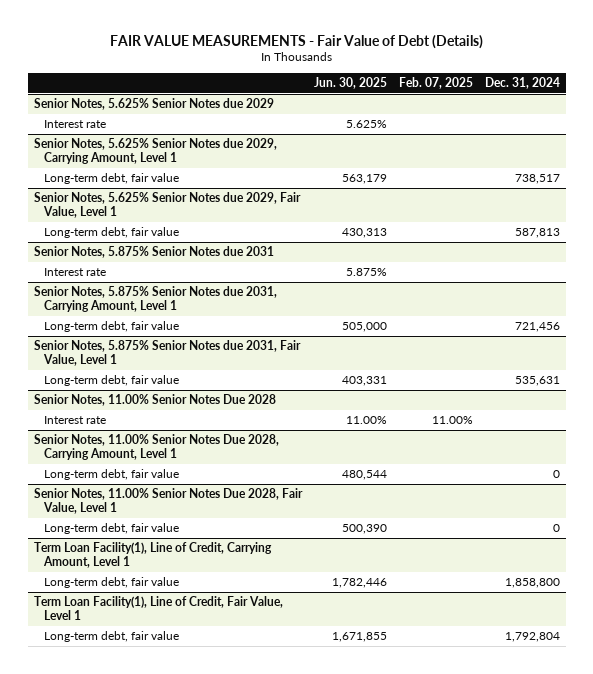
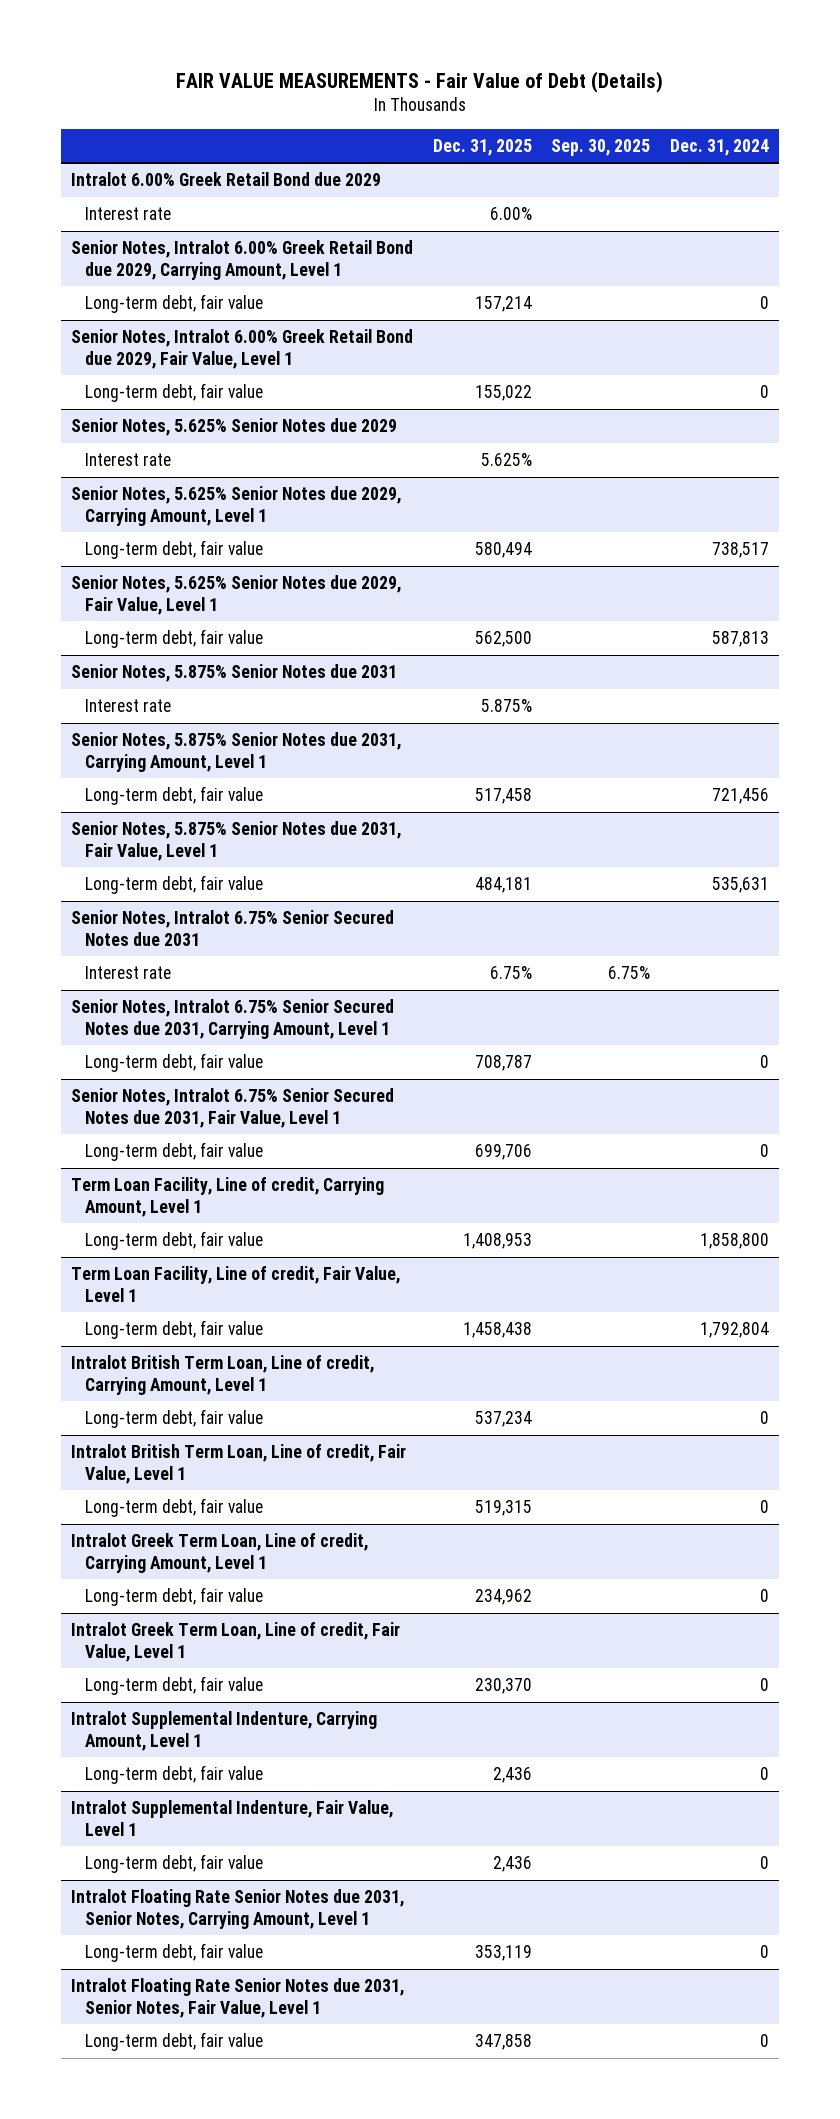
- | Jun. 30, 2025 | Feb. 07, 2025 | Dec. 31, 2024
+ | Dec. 31, 2025 | Sep. 30, 2025 | Dec. 31, 2024
+ Intralot 6.00% Greek Retail Bond due 2029
+ Interest rate | 6.00% | |
+ Senior Notes, Intralot 6.00% Greek Retail Bond due 2029, Carrying Amount, Level 1
+ Long-term debt, fair value | 157,214 | | 0
+ Senior Notes, Intralot 6.00% Greek Retail Bond due 2029, Fair Value, Level 1
+ Long-term debt, fair value | 155,022 | | 0
- Senior Notes, 11.00% Senior Notes Due 2028
+ Senior Notes, Intralot 6.75% Senior Secured Notes due 2031
- Senior Notes, 11.00% Senior Notes Due 2028, Carrying Amount, Level 1
+ Senior Notes, Intralot 6.75% Senior Secured Notes due 2031, Carrying Amount, Level 1
- Senior Notes, 11.00% Senior Notes Due 2028, Fair Value, Level 1
+ Senior Notes, Intralot 6.75% Senior Secured Notes due 2031, Fair Value, Level 1
- Term Loan Facility(1), Line of Credit, Carrying Amount, Level 1
+ Term Loan Facility, Line of credit, Carrying Amount, Level 1
- Term Loan Facility(1), Line of Credit, Fair Value, Level 1
+ Term Loan Facility, Line of credit, Fair Value, Level 1
+ Intralot British Term Loan, Line of credit, Carrying Amount, Level 1
+ Long-term debt, fair value | 537,234 | | 0
+ Intralot British Term Loan, Line of credit, Fair Value, Level 1
+ Long-term debt, fair value | 519,315 | | 0
+ Intralot Greek Term Loan, Line of credit, Carrying Amount, Level 1
+ Long-term debt, fair value | 234,962 | | 0
+ Intralot Greek Term Loan, Line of credit, Fair Value, Level 1
+ Long-term debt, fair value | 230,370 | | 0
+ Intralot Supplemental Indenture, Carrying Amount, Level 1
+ Long-term debt, fair value | 2,436 | | 0
+ Intralot Supplemental Indenture, Fair Value, Level 1
+ Long-term debt, fair value | 2,436 | | 0
+ Intralot Floating Rate Senior Notes due 2031, Senior Notes, Carrying Amount, Level 1
+ Long-term debt, fair value | 353,119 | | 0
+ Intralot Floating Rate Senior Notes due 2031, Senior Notes, Fair Value, Level 1
+ Long-term debt, fair value | 347,858 | | 0

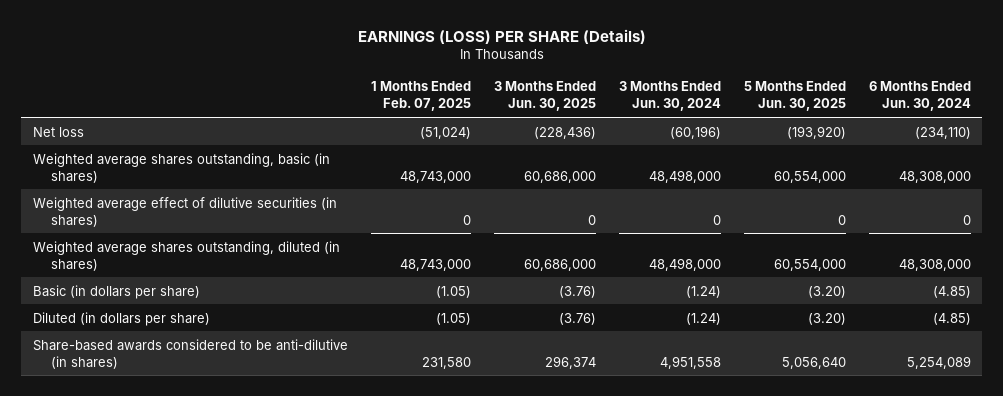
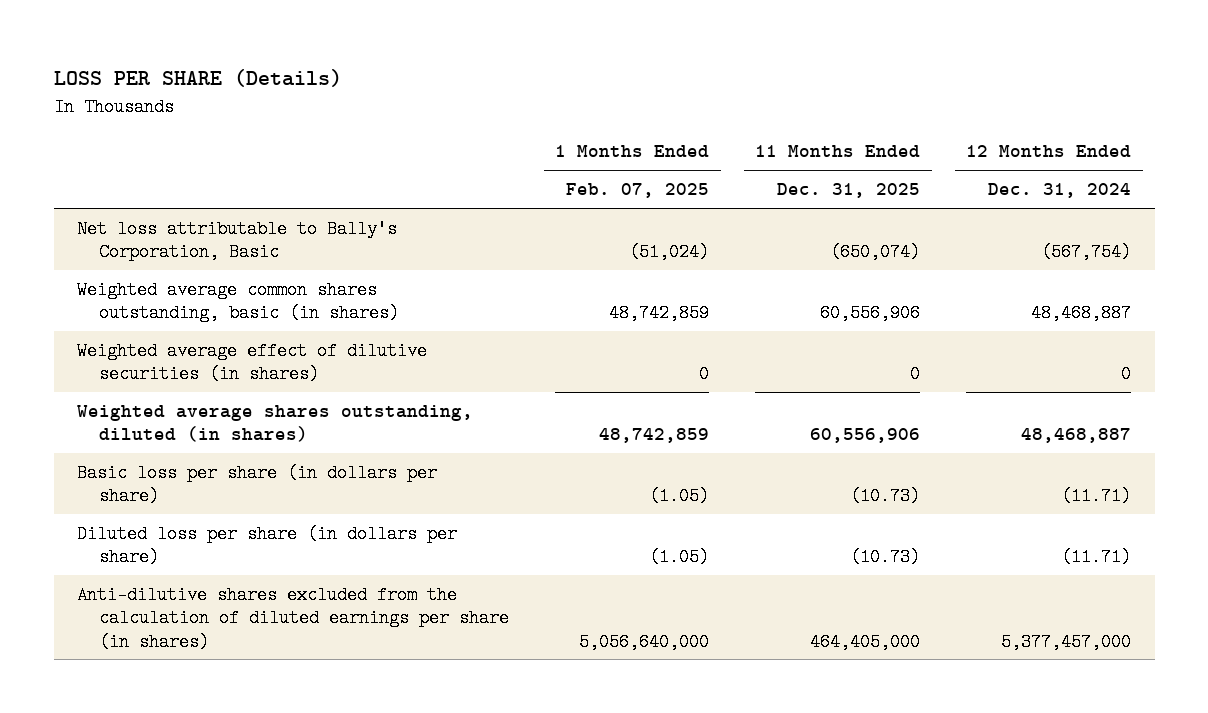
- EARNINGS (LOSS) PER SHARE (Details)
+ LOSS PER SHARE (Details)
- | 1 Months Ended Feb. 07, 2025 | 3 Months Ended Jun. 30, 2025 | 3 Months Ended Jun. 30, 2024 | 5 Months Ended Jun. 30, 2025 | 6 Months Ended Jun. 30, 2024
+ | 1 Months Ended Feb. 07, 2025 | 11 Months Ended Dec. 31, 2025 | 12 Months Ended Dec. 31, 2024
- Net loss | (51,024) | (228,436) | (60,196) | (193,920) | (234,110)
- Weighted average shares outstanding, basic (in shares) | 48,743,000 | 60,686,000 | 48,498,000 | 60,554,000 | 48,308,000
+ Net loss attributable to Bally's Corporation, Basic | (51,024) | (650,074) | (567,754)
+ Weighted average common shares outstanding, basic (in shares) | 48,742,859 | 60,556,906 | 48,468,887
- Weighted average shares outstanding, diluted (in shares) | 48,743,000 | 60,686,000 | 48,498,000 | 60,554,000 | 48,308,000
- Basic (in dollars per share) | (1.05) | (3.76) | (1.24) | (3.20) | (4.85)
- Diluted (in dollars per share) | (1.05) | (3.76) | (1.24) | (3.20) | (4.85)
- Share-based awards considered to be anti-dilutive (in shares) | 231,580 | 296,374 | 4,951,558 | 5,056,640 | 5,254,089
+ Weighted average shares outstanding, diluted (in shares) | 48,742,859 | 60,556,906 | 48,468,887
+ Basic loss per share (in dollars per share) | (1.05) | (10.73) | (11.71)
+ Diluted loss per share (in dollars per share) | (1.05) | (10.73) | (11.71)
+ Anti-dilutive shares excluded from the calculation of diluted earnings per share (in shares) | 5,056,640,000 | 464,405,000 | 5,377,457,000

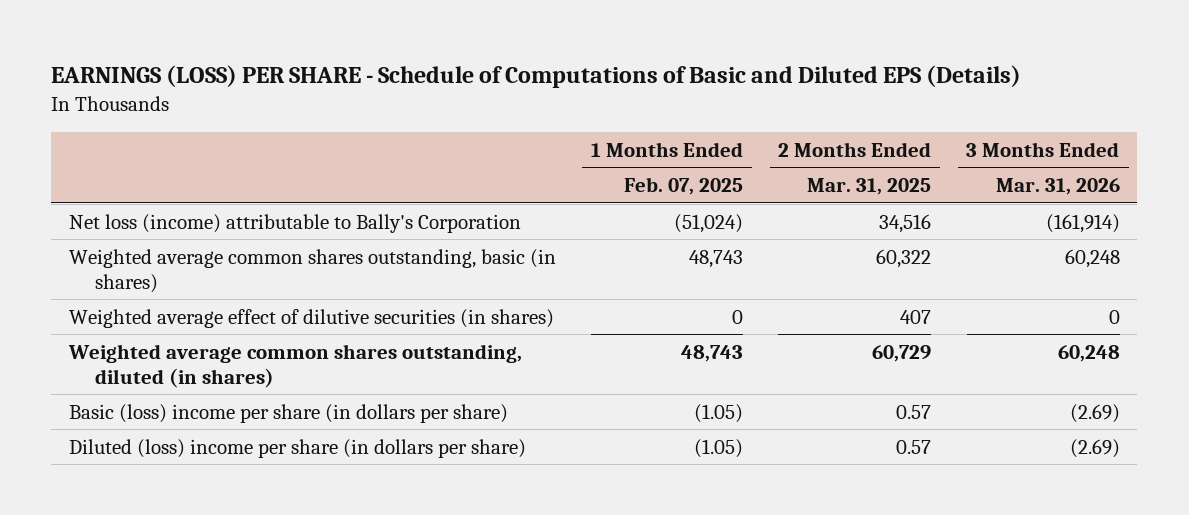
- LOSS PER SHARE (Details)
+ EARNINGS (LOSS) PER SHARE - Schedule of Computations of Basic and Diluted EPS (Details)
- | 1 Months Ended Feb. 07, 2025 | 11 Months Ended Dec. 31, 2025 | 12 Months Ended Dec. 31, 2024
+ | 1 Months Ended Feb. 07, 2025 | 2 Months Ended Mar. 31, 2025 | 3 Months Ended Mar. 31, 2026
- Net loss attributable to Bally's Corporation, Basic | (51,024) | (650,074) | (567,754)
- Weighted average common shares outstanding, basic (in shares) | 48,742,859 | 60,556,906 | 48,468,887
+ Net loss (income) attributable to Bally's Corporation | (51,024) | 34,516 | (161,914)
+ Weighted average common shares outstanding, basic (in shares) | 48,743 | 60,322 | 60,248
- Weighted average shares outstanding, diluted (in shares) | 48,742,859 | 60,556,906 | 48,468,887
- Basic loss per share (in dollars per share) | (1.05) | (10.73) | (11.71)
- Diluted loss per share (in dollars per share) | (1.05) | (10.73) | (11.71)
- Anti-dilutive shares excluded from the calculation of diluted earnings per share (in shares) | 5,056,640,000 | 464,405,000 | 5,377,457,000
+ Weighted average common shares outstanding, diluted (in shares) | 48,743 | 60,729 | 60,248
+ Basic (loss) income per share (in dollars per share) | (1.05) | 0.57 | (2.69)
+ Diluted (loss) income per share (in dollars per share) | (1.05) | 0.57 | (2.69)

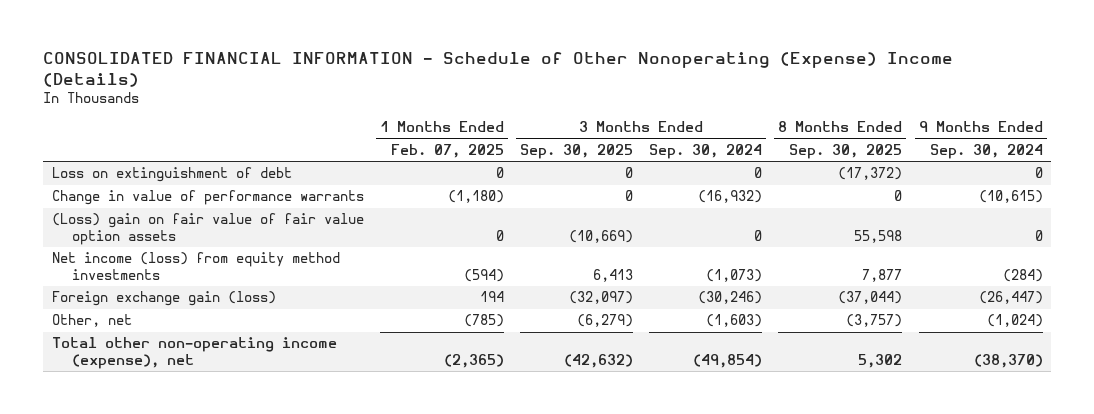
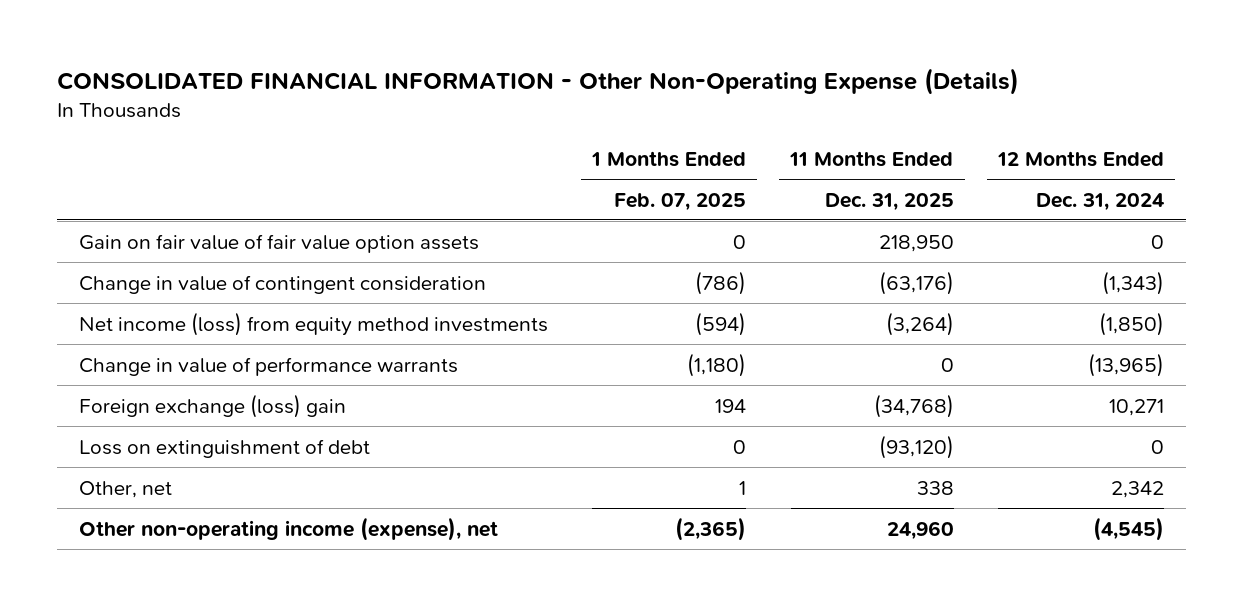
- CONSOLIDATED FINANCIAL INFORMATION - Schedule of Other Nonoperating (Expense) Income (Details)
+ CONSOLIDATED FINANCIAL INFORMATION - Other Non-Operating Expense (Details)
- | 1 Months Ended Feb. 07, 2025 | 3 Months Ended Sep. 30, 2025 | 3 Months Ended Sep. 30, 2024 | 8 Months Ended Sep. 30, 2025 | 9 Months Ended Sep. 30, 2024
+ | 1 Months Ended Feb. 07, 2025 | 11 Months Ended Dec. 31, 2025 | 12 Months Ended Dec. 31, 2024
- (Loss) gain on fair value of fair value option assets | 0 | (10,669) | 0 | 55,598 | 0
+ Gain on fair value of fair value option assets | 0 | 218,950 | 0
+ Change in value of contingent consideration | (786) | (63,176) | (1,343)
- Foreign exchange gain (loss) | 194 | (32,097) | (30,246) | (37,044) | (26,447)
- Other, net | (785) | (6,279) | (1,603) | (3,757) | (1,024)
- Total other non-operating income (expense), net | (2,365) | (42,632) | (49,854) | 5,302 | (38,370)
moved down: Change in value of performance warrants | (1,180) | 0 | (13,965)
+ Foreign exchange (loss) gain | 194 | (34,768) | 10,271
moved down: Loss on extinguishment of debt | 0 | (93,120) | 0
+ Other, net | 1 | 338 | 2,342
+ Other non-operating income (expense), net | (2,365) | 24,960 | (4,545)

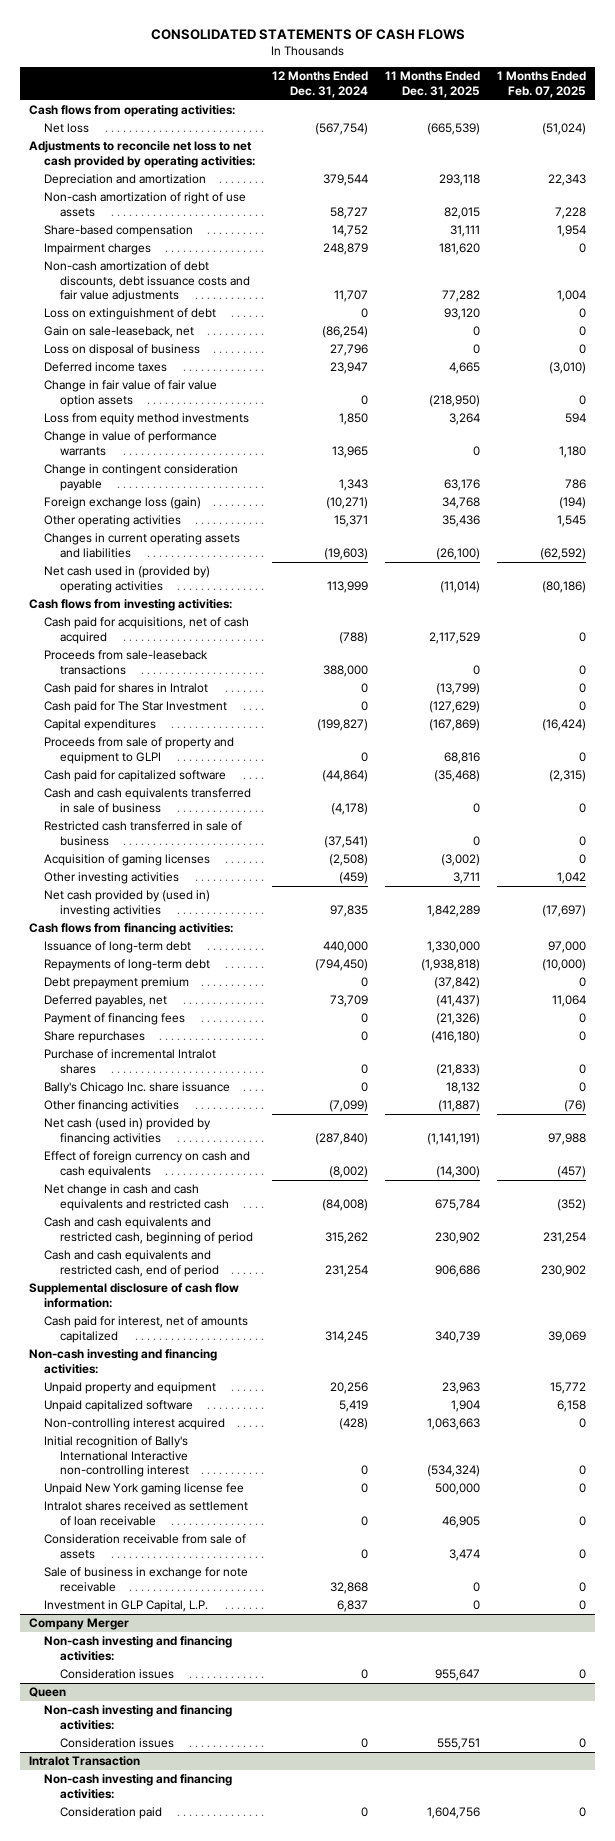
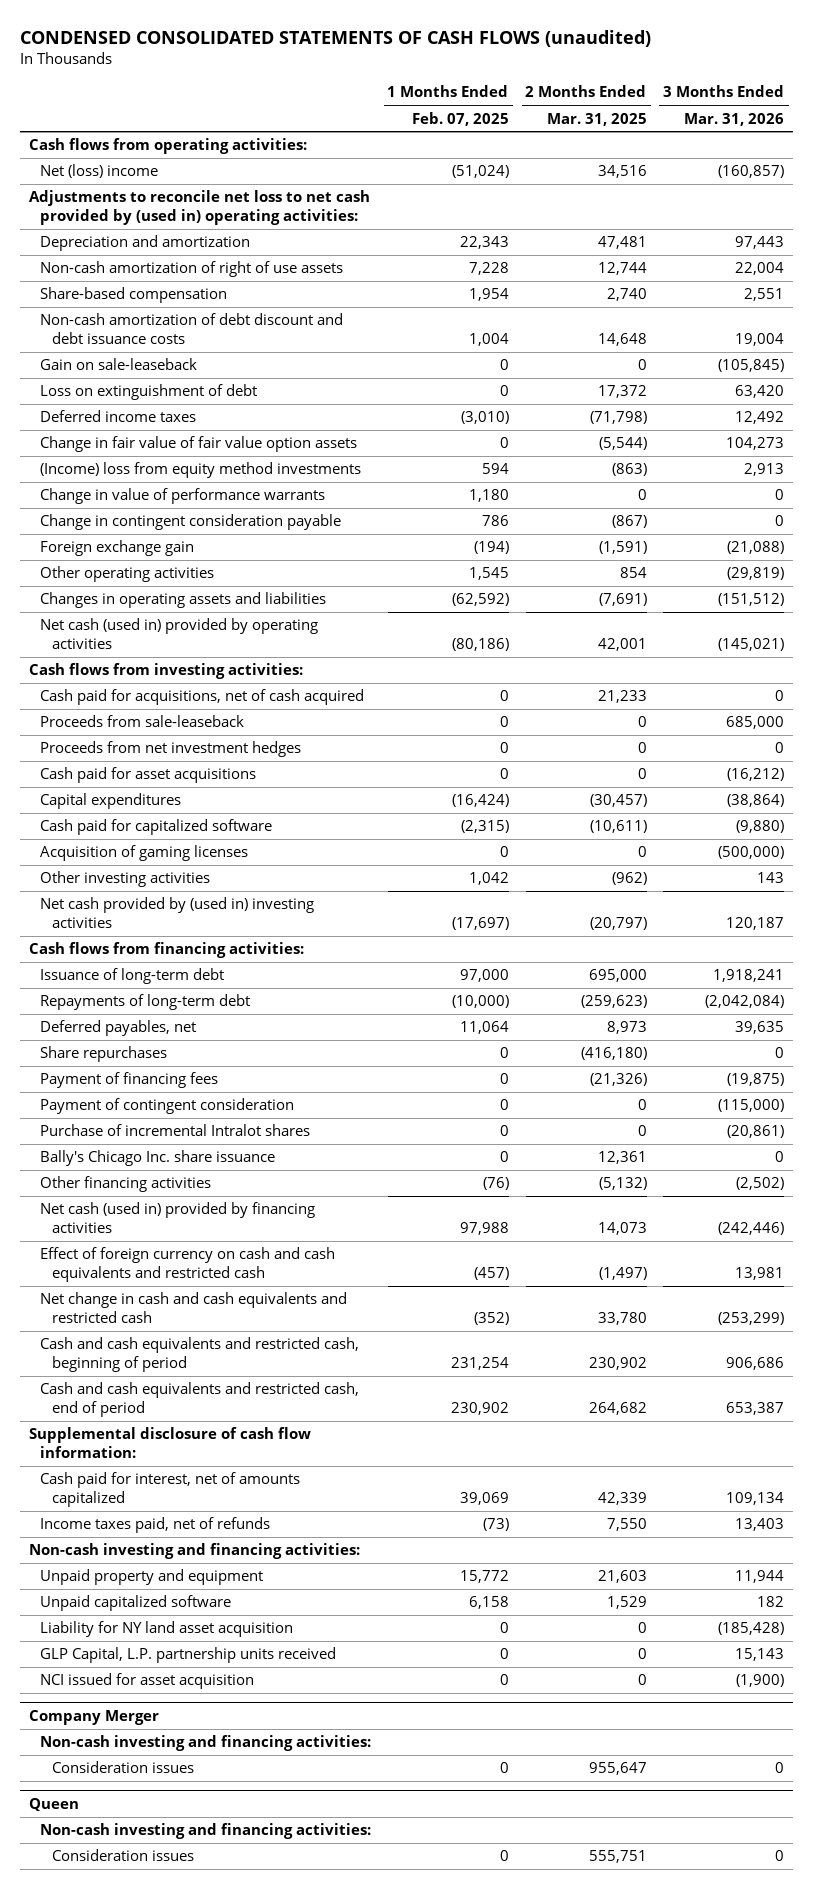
- CONSOLIDATED STATEMENTS OF CASH FLOWS
+ CONDENSED CONSOLIDATED STATEMENTS OF CASH FLOWS (unaudited)
- | 12 Months Ended Dec. 31, 2024 | 11 Months Ended Dec. 31, 2025 | 1 Months Ended Feb. 07, 2025
+ | 1 Months Ended Feb. 07, 2025 | 2 Months Ended Mar. 31, 2025 | 3 Months Ended Mar. 31, 2026
- Net loss | (567,754) | (665,539) | (51,024)
- Adjustments to reconcile net loss to net cash provided by operating activities:
+ Net (loss) income | (51,024) | 34,516 | (160,857)
+ Adjustments to reconcile net loss to net cash provided by (used in) operating activities:
- Impairment charges | 248,879 | 181,620 | 0
- Non-cash amortization of debt discounts, debt issuance costs and fair value adjustments | 11,707 | 77,282 | 1,004
+ Non-cash amortization of debt discount and debt issuance costs | 1,004 | 14,648 | 19,004
+ Gain on sale-leaseback | 0 | 0 | (105,845)
- Gain on sale-leaseback, net | (86,254) | 0 | 0
- Loss on disposal of business | 27,796 | 0 | 0
- Loss from equity method investments | 1,850 | 3,264 | 594
+ (Income) loss from equity method investments | 594 | (863) | 2,913
- Foreign exchange loss (gain) | (10,271) | 34,768 | (194)
+ Foreign exchange gain | (194) | (1,591) | (21,088)
- Changes in current operating assets and liabilities | (19,603) | (26,100) | (62,592)
- Net cash used in (provided by) operating activities | 113,999 | (11,014) | (80,186)
+ Changes in operating assets and liabilities | (62,592) | (7,691) | (151,512)
+ Net cash (used in) provided by operating activities | (80,186) | 42,001 | (145,021)
- Proceeds from sale-leaseback transactions | 388,000 | 0 | 0
- Cash paid for shares in Intralot | 0 | (13,799) | 0
- Cash paid for The Star Investment | 0 | (127,629) | 0
+ Proceeds from sale-leaseback | 0 | 0 | 685,000
+ Proceeds from net investment hedges | 0 | 0 | 0
+ Cash paid for asset acquisitions | 0 | 0 | (16,212)
- Proceeds from sale of property and equipment to GLPI | 0 | 68,816 | 0
- Cash and cash equivalents transferred in sale of business | (4,178) | 0 | 0
- Restricted cash transferred in sale of business | (37,541) | 0 | 0
- Debt prepayment premium | 0 | (37,842) | 0
moved down: Payment of financing fees | 0 | (21,326) | (19,875)
+ Payment of contingent consideration | 0 | 0 | (115,000)
- Effect of foreign currency on cash and cash equivalents | (8,002) | (14,300) | (457)
+ Effect of foreign currency on cash and cash equivalents and restricted cash | (457) | (1,497) | 13,981
+ Income taxes paid, net of refunds | (73) | 7,550 | 13,403
- Non-controlling interest acquired | (428) | 1,063,663 | 0
- Initial recognition of Bally's International Interactive non-controlling interest | 0 | (534,324) | 0
- Unpaid New York gaming license fee | 0 | 500,000 | 0
- Intralot shares received as settlement of loan receivable | 0 | 46,905 | 0
- Consideration receivable from sale of assets | 0 | 3,474 | 0
- Sale of business in exchange for note receivable | 32,868 | 0 | 0
- Investment in GLP Capital, L.P. | 6,837 | 0 | 0
+ Liability for NY land asset acquisition | 0 | 0 | (185,428)
+ GLP Capital, L.P. partnership units received | 0 | 0 | 15,143
+ NCI issued for asset acquisition | 0 | 0 | (1,900)
- Intralot Transaction
- Non-cash investing and financing activities:
- Consideration paid | 0 | 1,604,756 | 0

